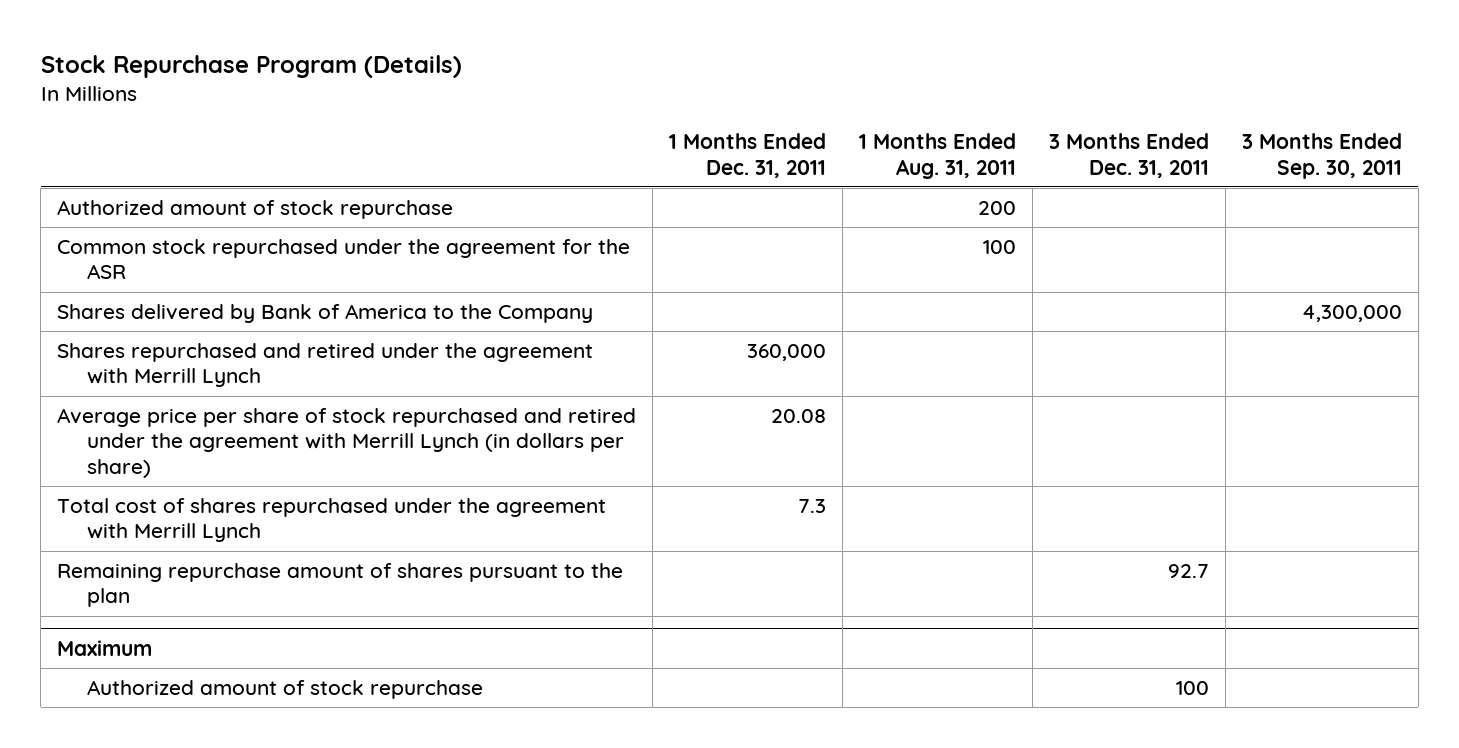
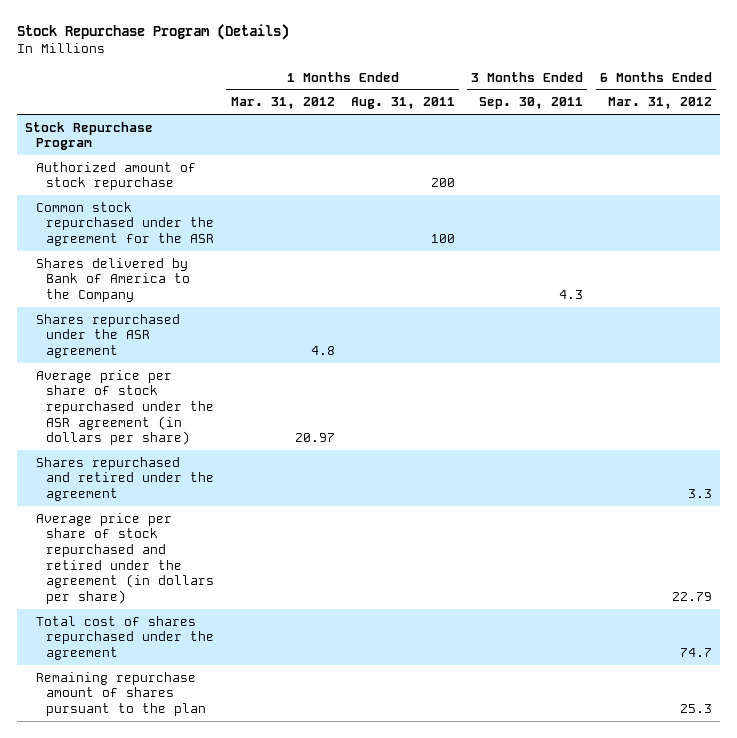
- | 1 Months Ended Dec. 31, 2011 | 1 Months Ended Aug. 31, 2011 | 3 Months Ended Dec. 31, 2011 | 3 Months Ended Sep. 30, 2011
+ | 1 Months Ended Mar. 31, 2012 | 1 Months Ended Aug. 31, 2011 | 3 Months Ended Sep. 30, 2011 | 6 Months Ended Mar. 31, 2012
+ Stock Repurchase Program
- Shares delivered by Bank of America to the Company | | | | 4,300,000
- Shares repurchased and retired under the agreement with Merrill Lynch | 360,000 | | |
- Average price per share of stock repurchased and retired under the agreement with Merrill Lynch (in dollars per share) | 20.08 | | |
- Total cost of shares repurchased under the agreement with Merrill Lynch | 7.3 | | |
+ Shares delivered by Bank of America to the Company | | | 4.3 |
+ Shares repurchased under the ASR agreement | 4.8 | | |
+ Average price per share of stock repurchased under the ASR agreement (in dollars per share) | 20.97 | | |
+ Shares repurchased and retired under the agreement | | | | 3.3
+ Average price per share of stock repurchased and retired under the agreement (in dollars per share) | | | | 22.79
+ Total cost of shares repurchased under the agreement | | | | 74.7
- Maximum
- Authorized amount of stock repurchase | | | 100 |

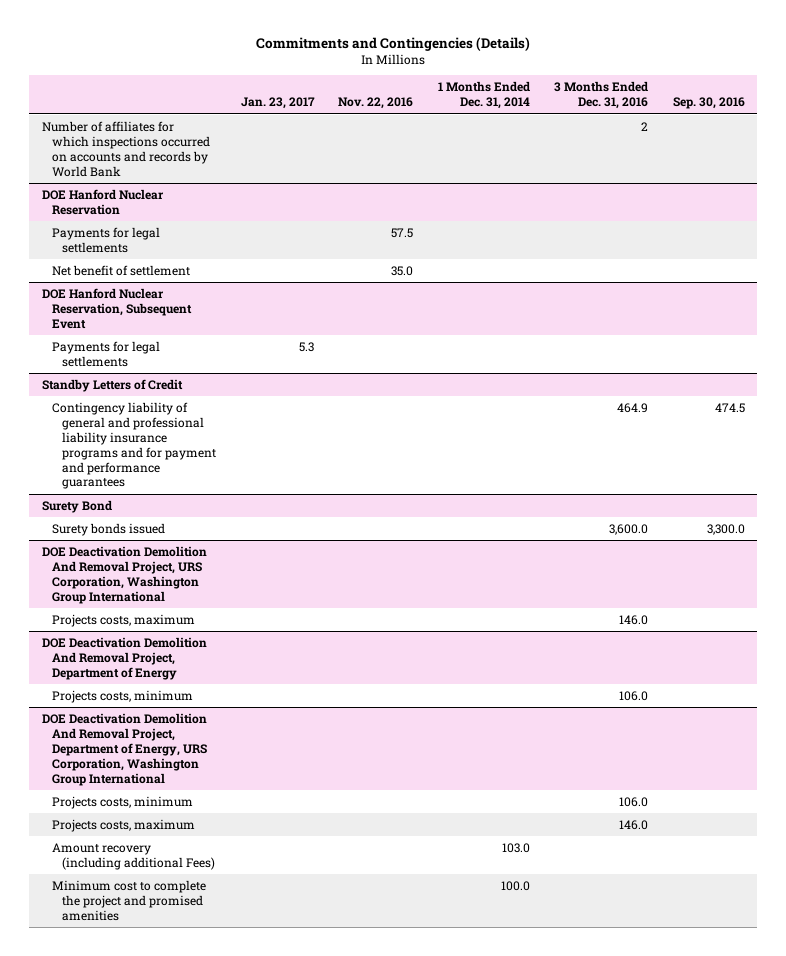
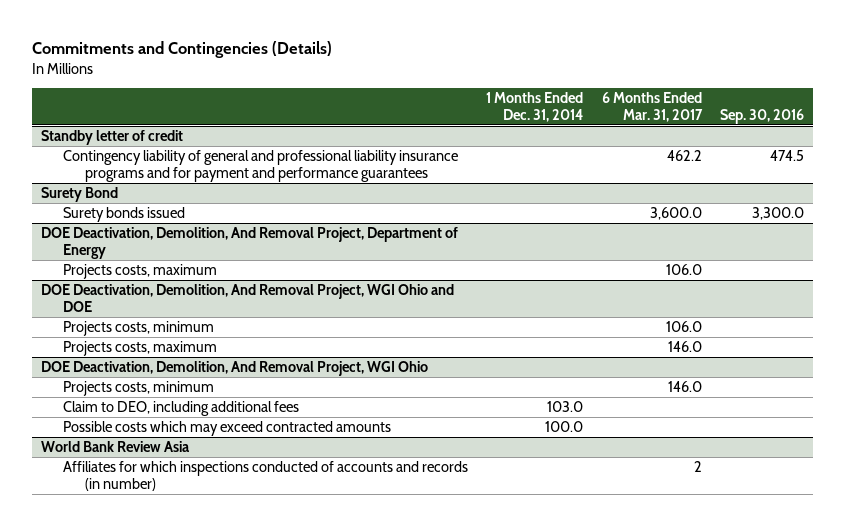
- | Jan. 23, 2017 | Nov. 22, 2016 | 1 Months Ended Dec. 31, 2014 | 3 Months Ended Dec. 31, 2016 | Sep. 30, 2016
+ | 1 Months Ended Dec. 31, 2014 | 6 Months Ended Mar. 31, 2017 | Sep. 30, 2016
- Number of affiliates for which inspections occurred on accounts and records by World Bank | | | | 2 |
- DOE Hanford Nuclear Reservation
- Payments for legal settlements | | 57.5 | | |
- Net benefit of settlement | | 35.0 | | |
- DOE Hanford Nuclear Reservation, Subsequent Event
- Payments for legal settlements | 5.3 | | | |
- Standby Letters of Credit
+ Standby letter of credit
- DOE Deactivation Demolition And Removal Project, URS Corporation, Washington Group International
- Projects costs, maximum | | | | 146.0 |
- DOE Deactivation Demolition And Removal Project, Department of Energy
- Projects costs, minimum | | | | 106.0 |
- DOE Deactivation Demolition And Removal Project, Department of Energy, URS Corporation, Washington Group International
- Projects costs, minimum | | | | 106.0 |
- Projects costs, maximum | | | | 146.0 |
- Amount recovery (including additional Fees) | | | 103.0 | |
- Minimum cost to complete the project and promised amenities | | | 100.0 | |
+ DOE Deactivation, Demolition, And Removal Project, Department of Energy
+ Projects costs, maximum | | 106.0 |
+ DOE Deactivation, Demolition, And Removal Project, WGI Ohio and DOE
+ Projects costs, minimum | | 106.0 |
+ Projects costs, maximum | | 146.0 |
+ DOE Deactivation, Demolition, And Removal Project, WGI Ohio
+ Projects costs, minimum | | 146.0 |
+ Claim to DEO, including additional fees | 103.0 | |
+ Possible costs which may exceed contracted amounts | 100.0 | |
+ World Bank Review Asia
+ Affiliates for which inspections conducted of accounts and records (in number) | | 2 |

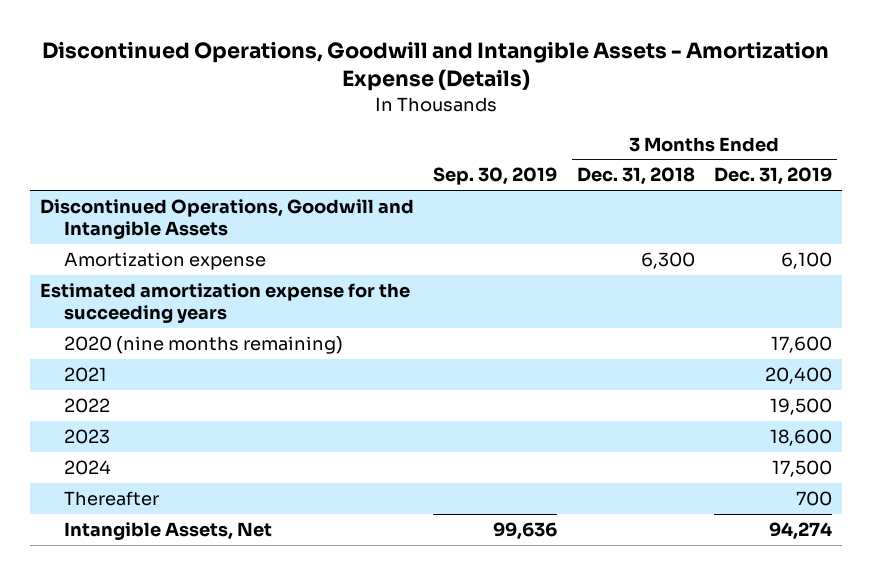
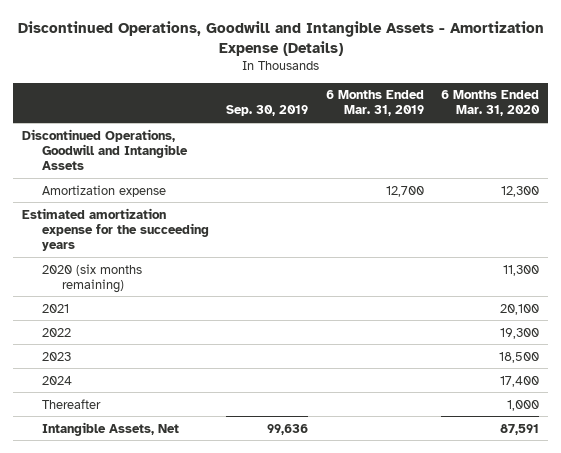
- | Sep. 30, 2019 | 3 Months Ended Dec. 31, 2018 | 3 Months Ended Dec. 31, 2019
+ | Sep. 30, 2019 | 6 Months Ended Mar. 31, 2019 | 6 Months Ended Mar. 31, 2020
- 2020 (nine months remaining) | | | 17,600
+ 2020 (six months remaining) | | | 11,300

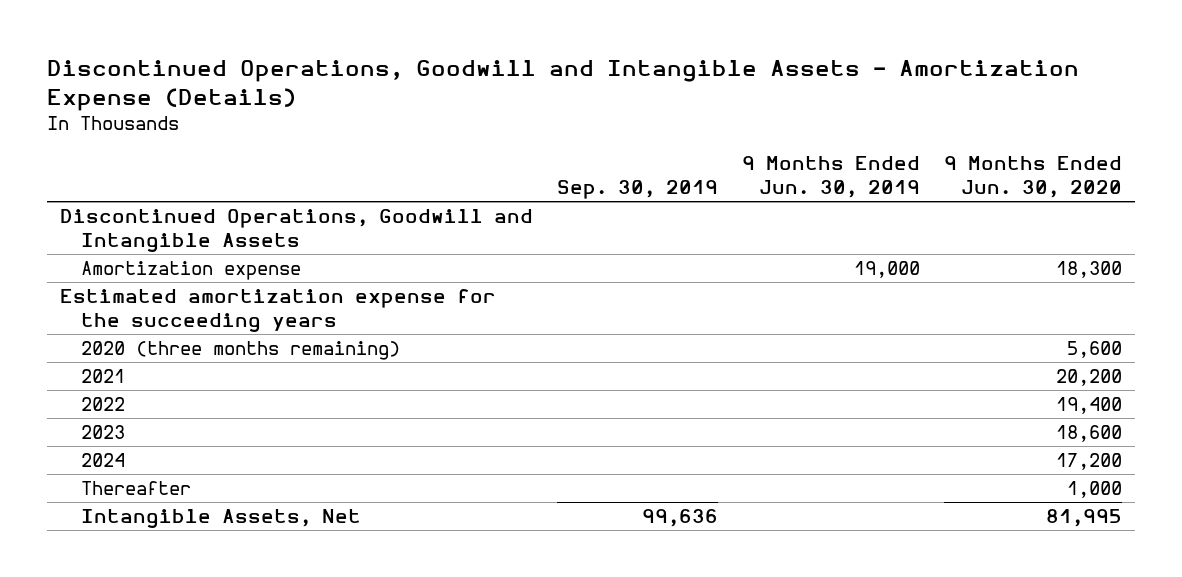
- | Sep. 30, 2019 | 6 Months Ended Mar. 31, 2019 | 6 Months Ended Mar. 31, 2020
+ | Sep. 30, 2019 | 9 Months Ended Jun. 30, 2019 | 9 Months Ended Jun. 30, 2020
- 2020 (six months remaining) | | | 11,300
+ 2020 (three months remaining) | | | 5,600

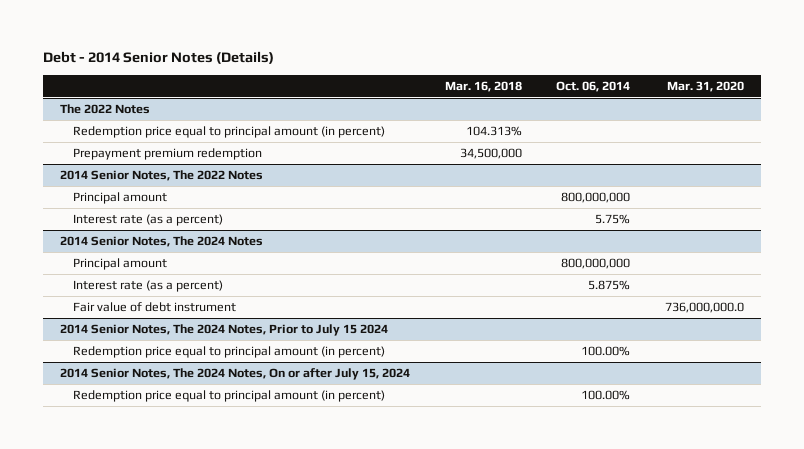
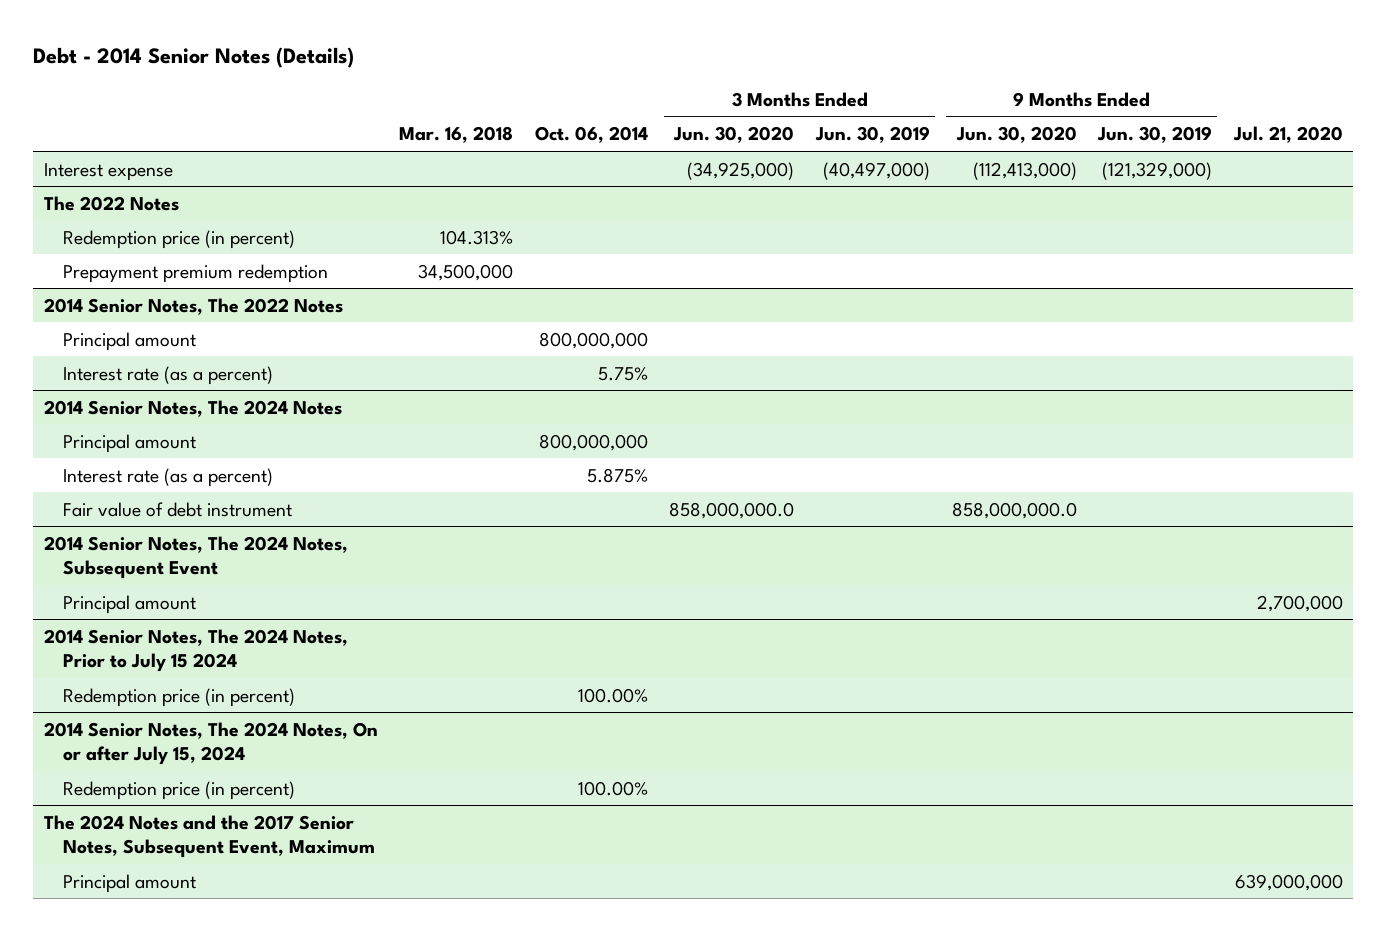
- | Mar. 16, 2018 | Oct. 06, 2014 | Mar. 31, 2020
+ | Mar. 16, 2018 | Oct. 06, 2014 | 3 Months Ended Jun. 30, 2020 | 3 Months Ended Jun. 30, 2019 | 9 Months Ended Jun. 30, 2020 | 9 Months Ended Jun. 30, 2019 | Jul. 21, 2020
+ Interest expense | | | (34,925,000) | (40,497,000) | (112,413,000) | (121,329,000) |
@ The 2022 Notes
- Redemption price equal to principal amount (in percent) | 104.313% | |
+ Redemption price (in percent) | 104.313% | | | | | |
+ 2014 Senior Notes, The 2024 Notes, Subsequent Event
+ Principal amount | | | | | | | 2,700,000
@ 2014 Senior Notes, The 2024 Notes, Prior to July 15 2024
- Redemption price equal to principal amount (in percent) | | 100.00% |
+ Redemption price (in percent) | | 100.00% | | | | |
@ 2014 Senior Notes, The 2024 Notes, On or after July 15, 2024
- Redemption price equal to principal amount (in percent) | | 100.00% |
+ Redemption price (in percent) | | 100.00% | | | | |
+ The 2024 Notes and the 2017 Senior Notes, Subsequent Event, Maximum
+ Principal amount | | | | | | | 639,000,000

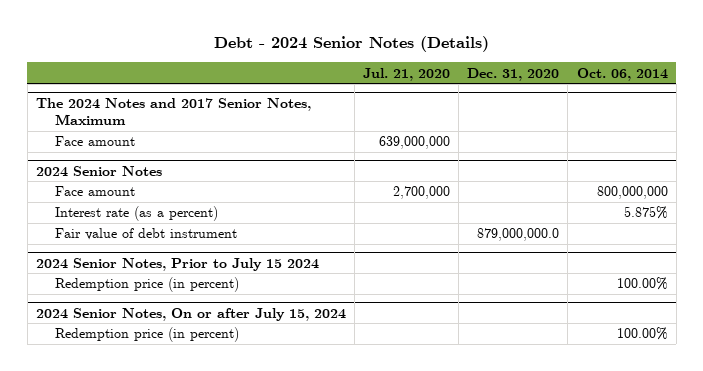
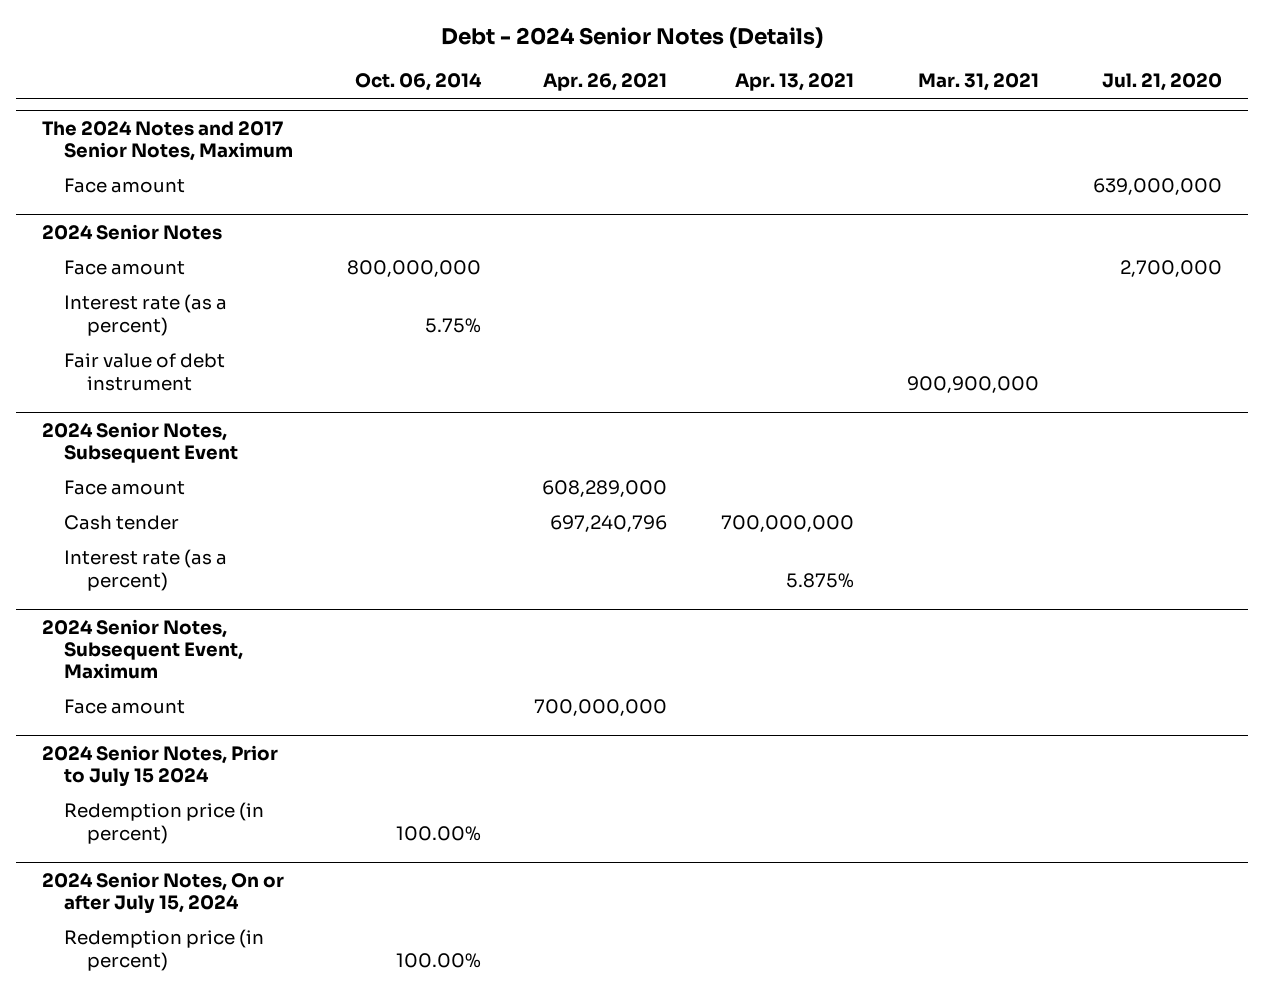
- | Jul. 21, 2020 | Dec. 31, 2020 | Oct. 06, 2014
+ | Oct. 06, 2014 | Apr. 26, 2021 | Apr. 13, 2021 | Mar. 31, 2021 | Jul. 21, 2020
@ 2024 Senior Notes
- Interest rate (as a percent) | | | 5.875%
+ Interest rate (as a percent) | 5.75% | | | |
+ 2024 Senior Notes, Subsequent Event
+ Face amount | | 608,289,000 | | |
+ Cash tender | | 697,240,796 | 700,000,000 | |
+ Interest rate (as a percent) | | | 5.875% | |
+ 2024 Senior Notes, Subsequent Event, Maximum
+ Face amount | | 700,000,000 | | |

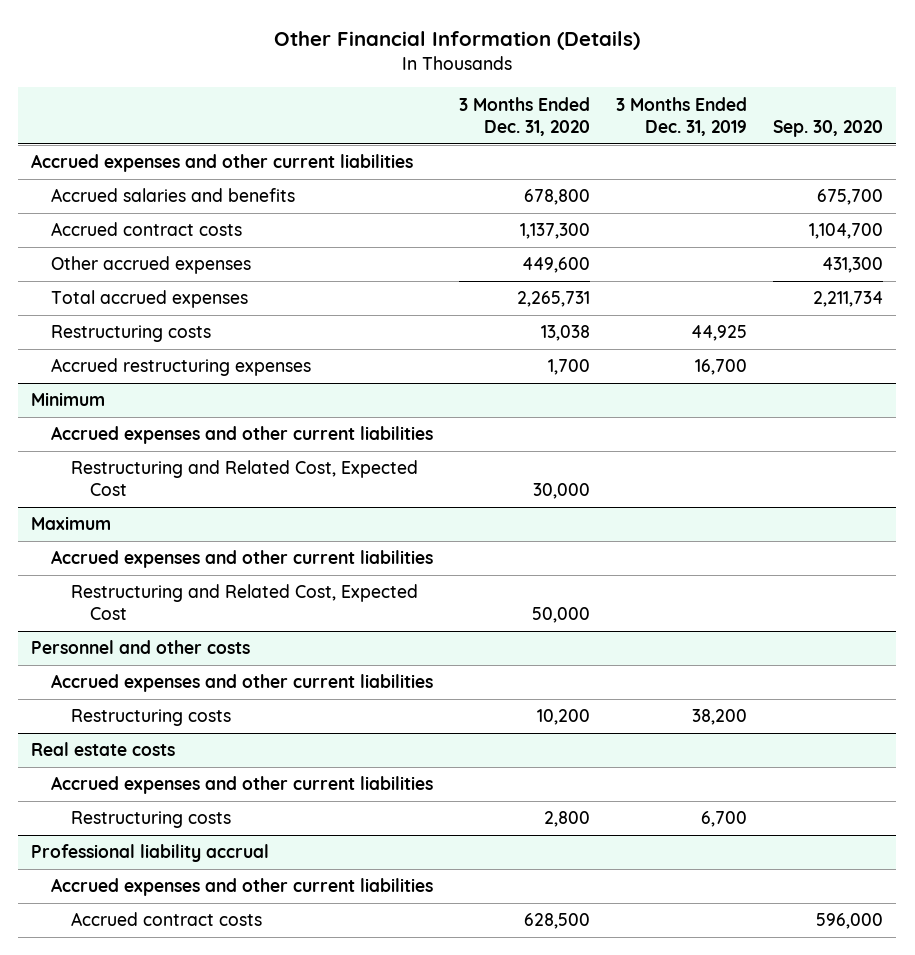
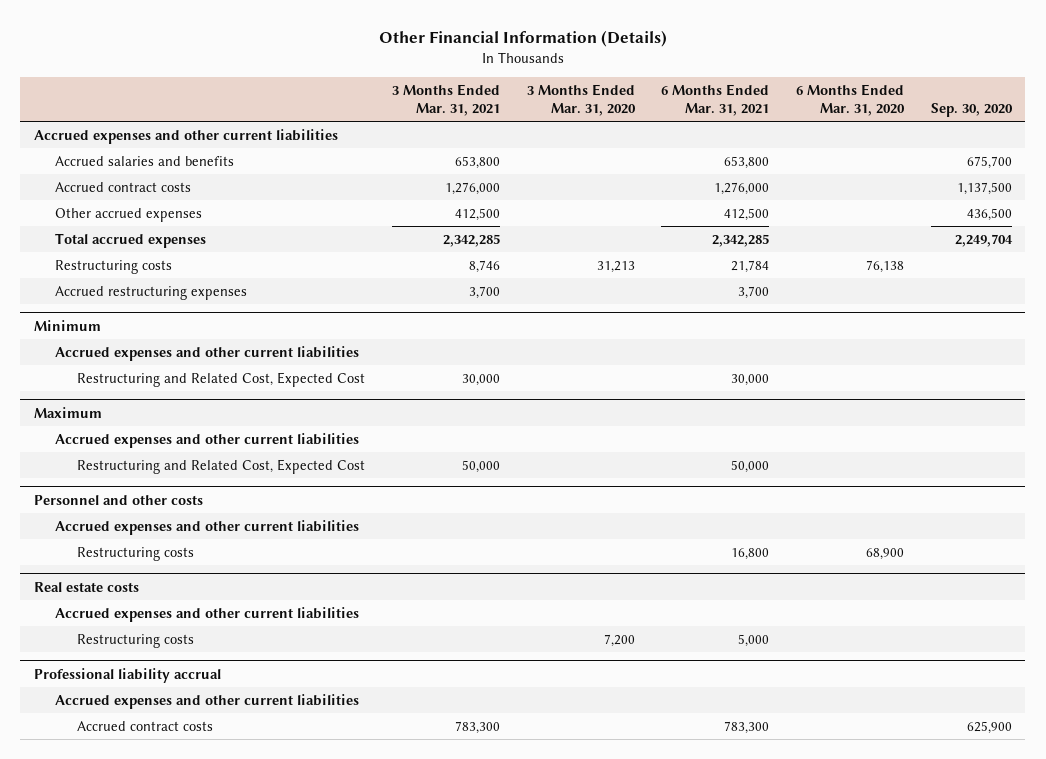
- | 3 Months Ended Dec. 31, 2020 | 3 Months Ended Dec. 31, 2019 | Sep. 30, 2020
+ | 3 Months Ended Mar. 31, 2021 | 3 Months Ended Mar. 31, 2020 | 6 Months Ended Mar. 31, 2021 | 6 Months Ended Mar. 31, 2020 | Sep. 30, 2020
- Accrued contract costs | 1,137,300 | | 1,104,700
- Other accrued expenses | 449,600 | | 431,300
- Total accrued expenses | 2,265,731 | | 2,211,734
+ Accrued contract costs | 1,276,000 | | 1,276,000 | | 1,137,500
+ Other accrued expenses | 412,500 | | 412,500 | | 436,500
+ Total accrued expenses | 2,342,285 | | 2,342,285 | | 2,249,704
@ Professional liability accrual
- Accrued contract costs | 628,500 | | 596,000
+ Accrued contract costs | 783,300 | | 783,300 | | 625,900

